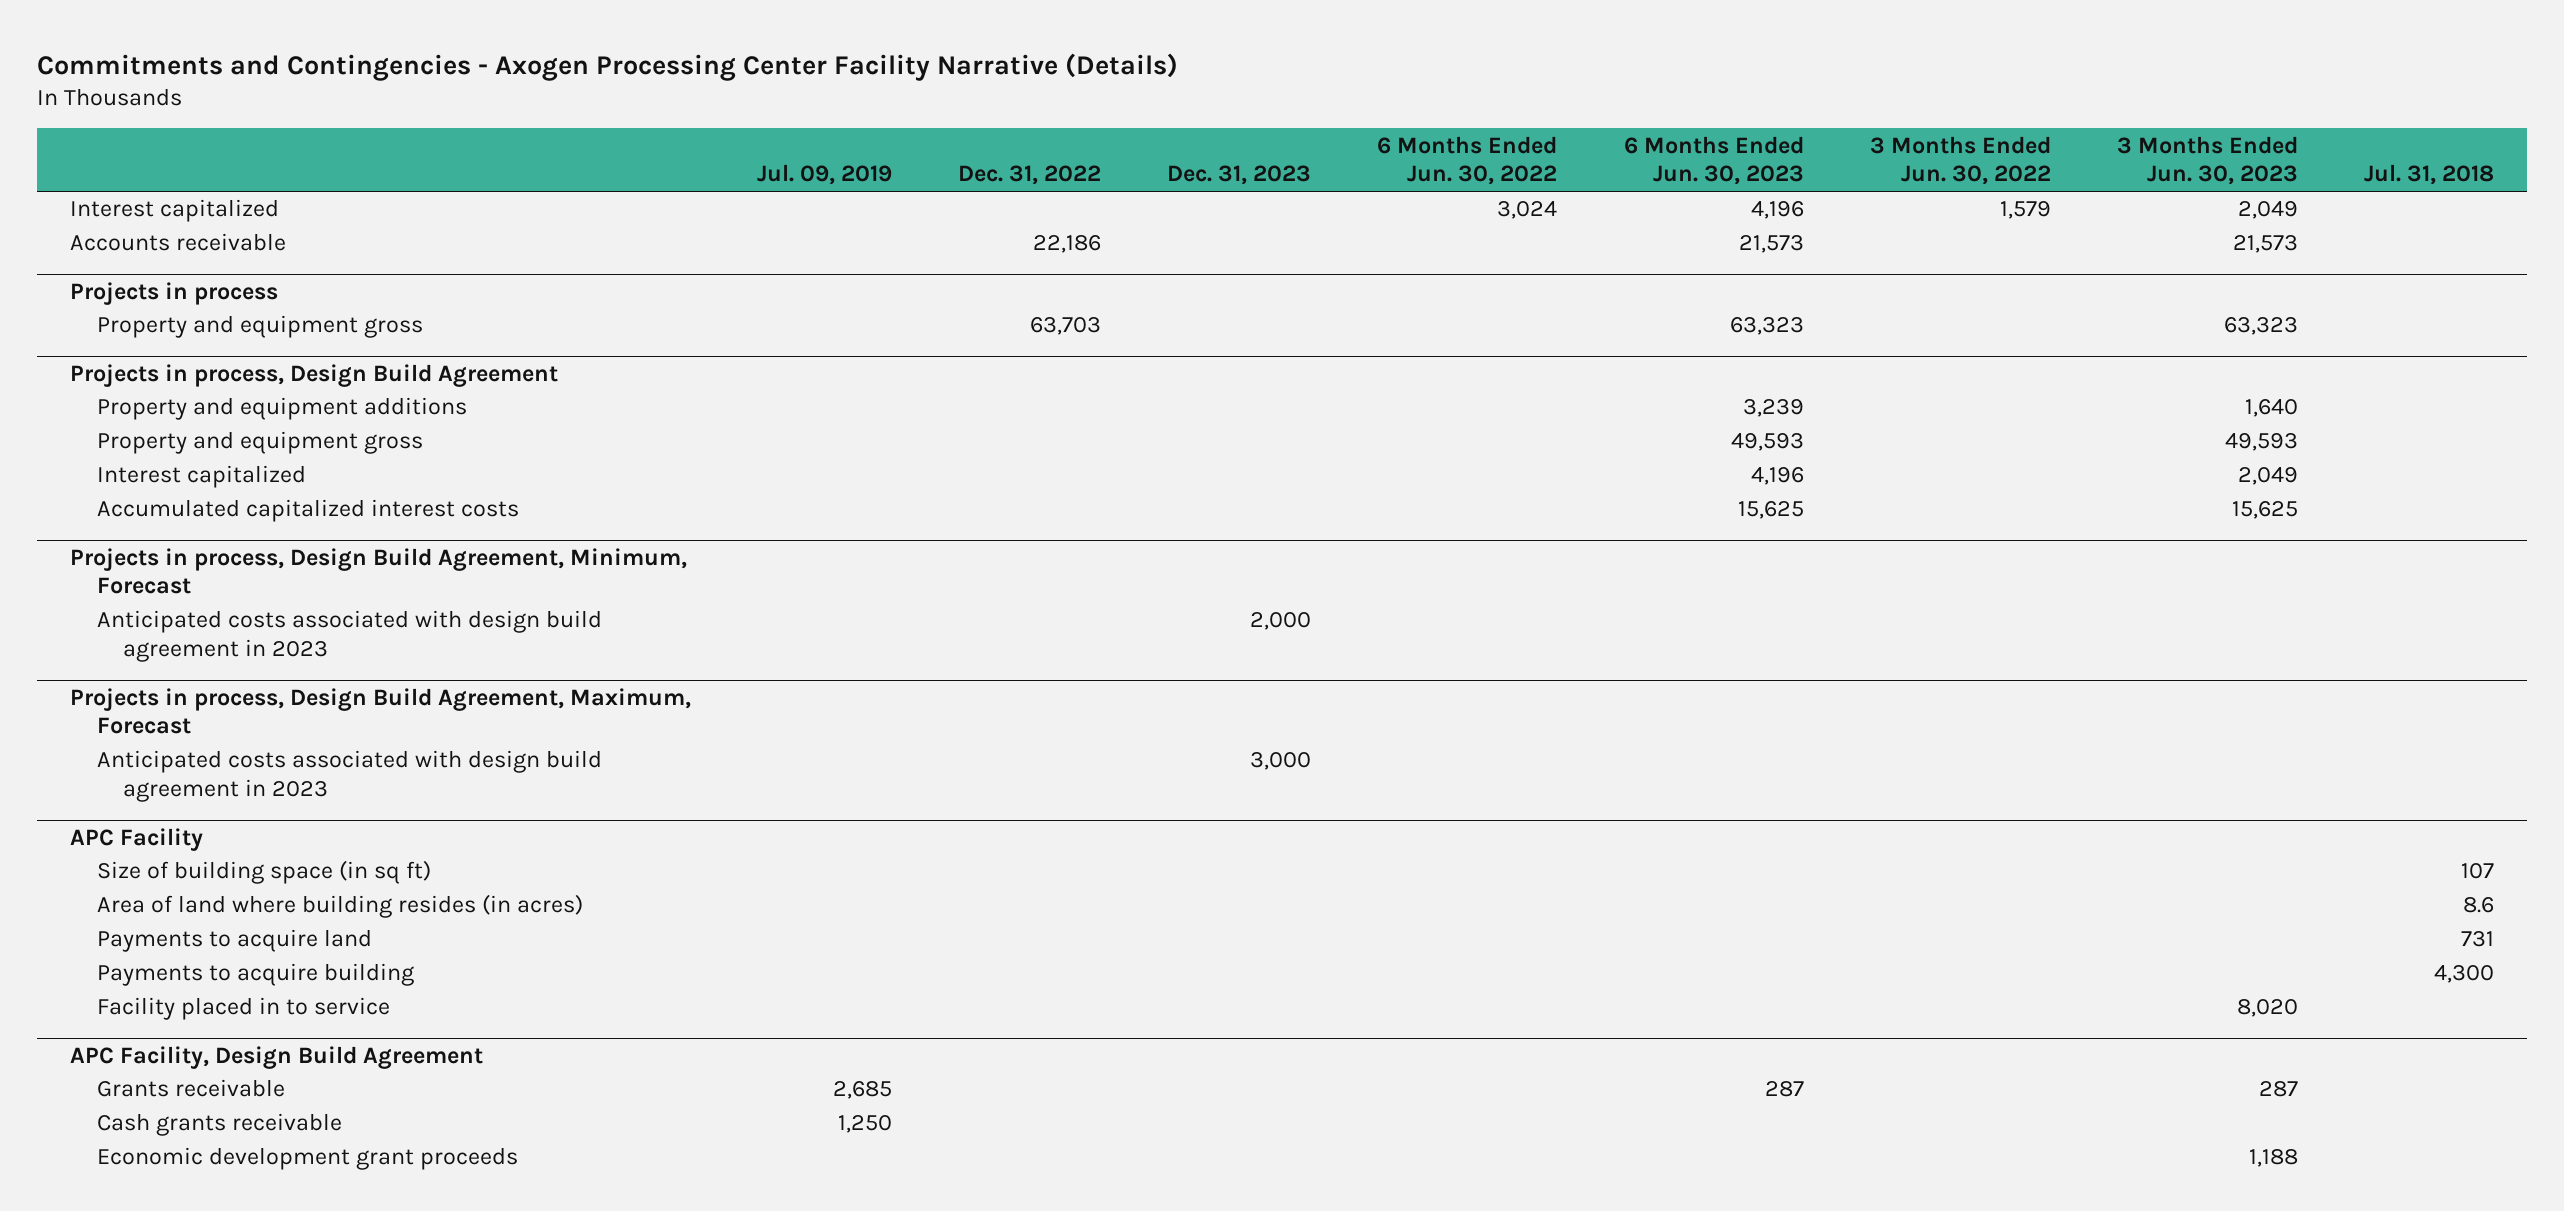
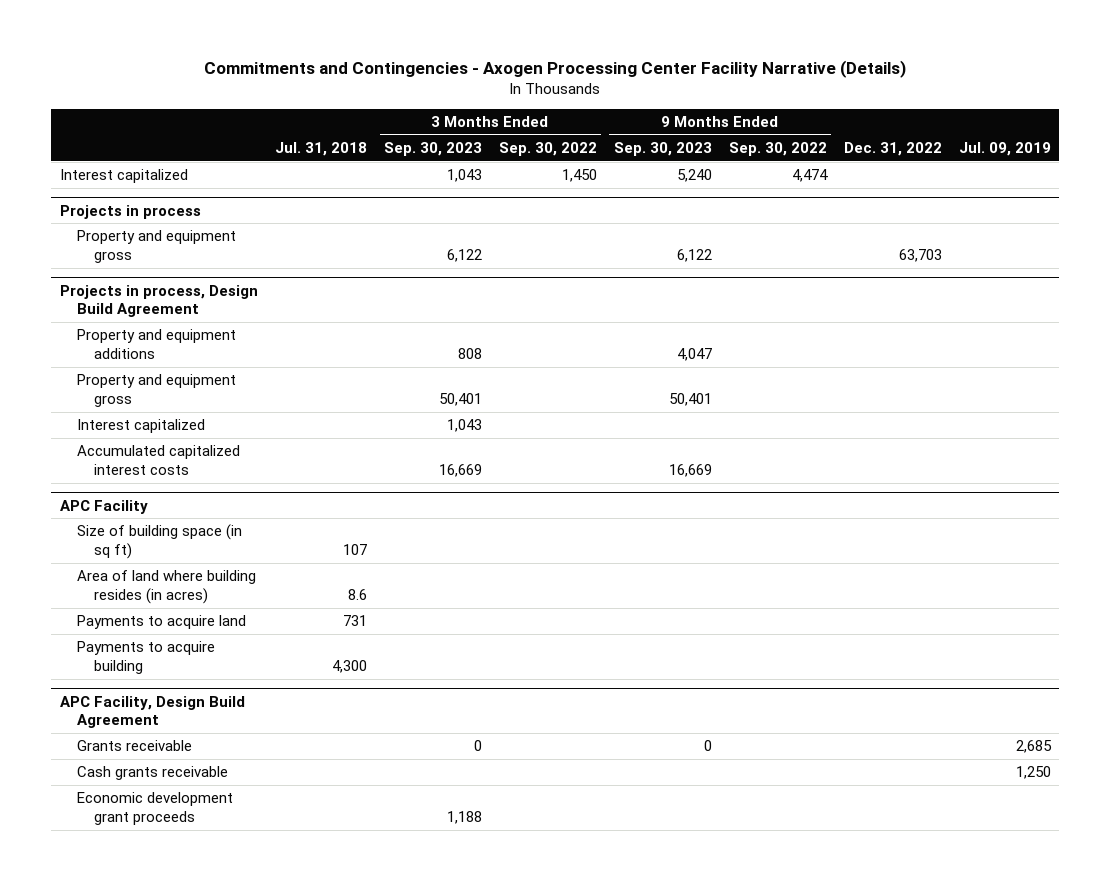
- | Jul. 09, 2019 | Dec. 31, 2022 | Dec. 31, 2023 | 6 Months Ended Jun. 30, 2022 | 6 Months Ended Jun. 30, 2023 | 3 Months Ended Jun. 30, 2022 | 3 Months Ended Jun. 30, 2023 | Jul. 31, 2018
+ | Jul. 31, 2018 | 3 Months Ended Sep. 30, 2023 | 3 Months Ended Sep. 30, 2022 | 9 Months Ended Sep. 30, 2023 | 9 Months Ended Sep. 30, 2022 | Dec. 31, 2022 | Jul. 09, 2019
- Accounts receivable | | 22,186 | | | 21,573 | | 21,573 |
- Projects in process, Design Build Agreement, Minimum, Forecast
- Anticipated costs associated with design build agreement in 2023 | | | 2,000 | | | | |
- Projects in process, Design Build Agreement, Maximum, Forecast
- Anticipated costs associated with design build agreement in 2023 | | | 3,000 | | | | |
@ APC Facility
- Facility placed in to service | | | | | | | 8,020 |

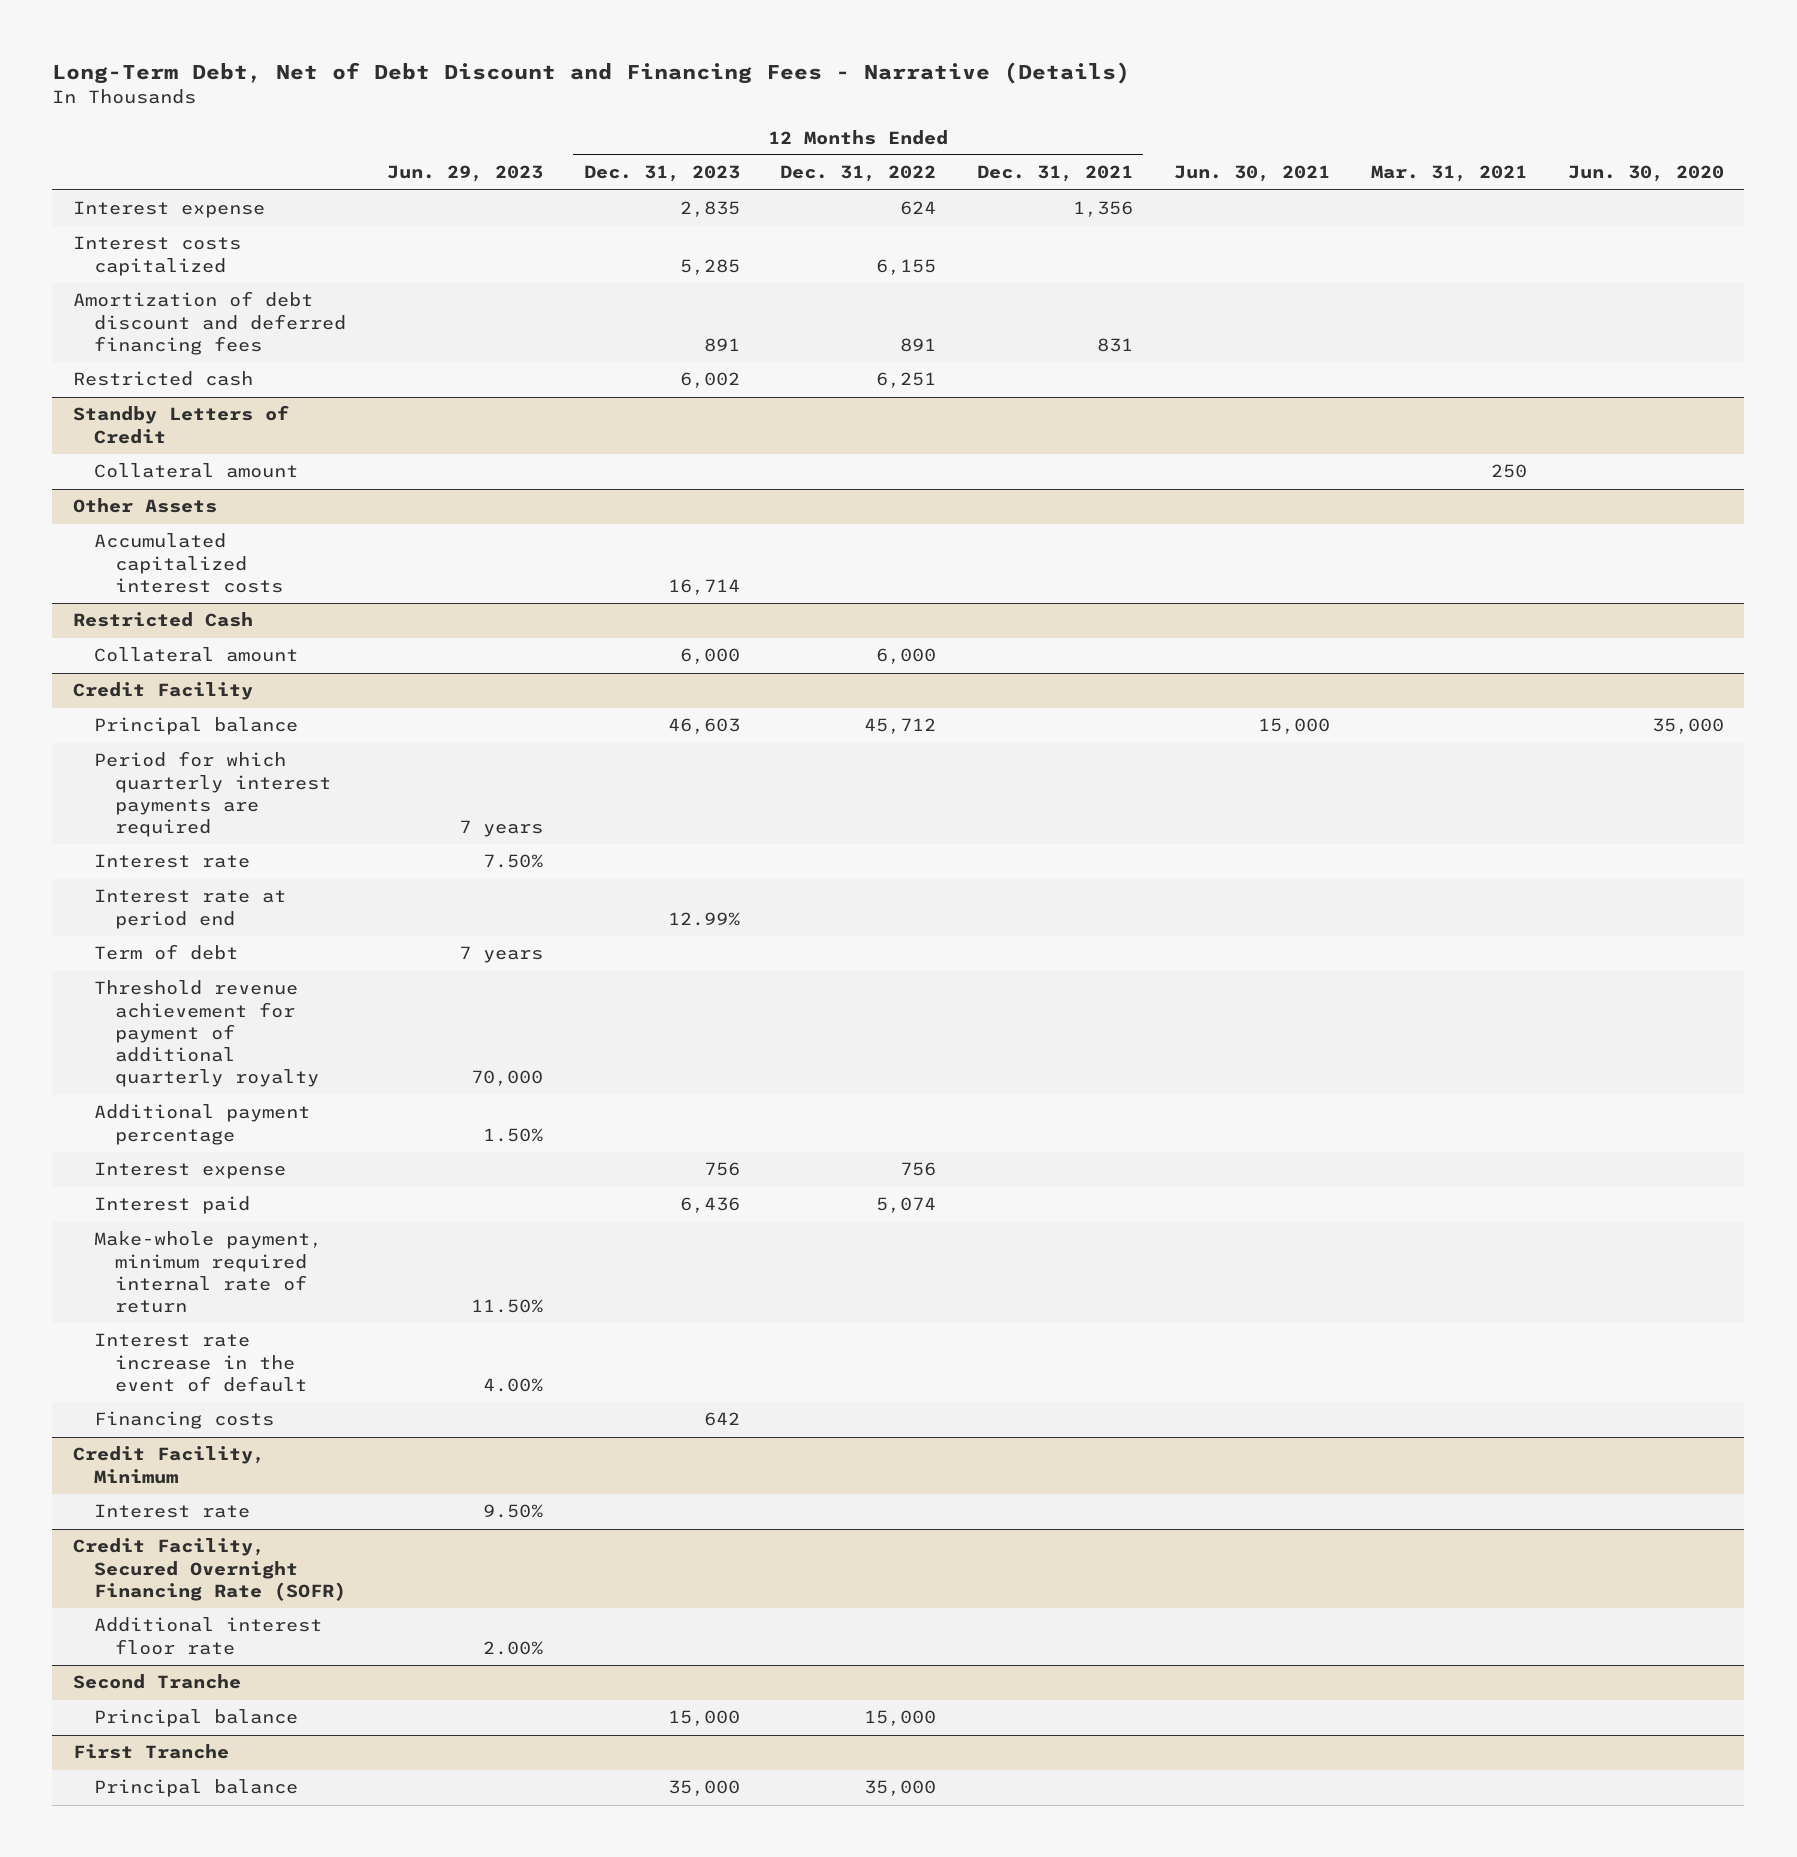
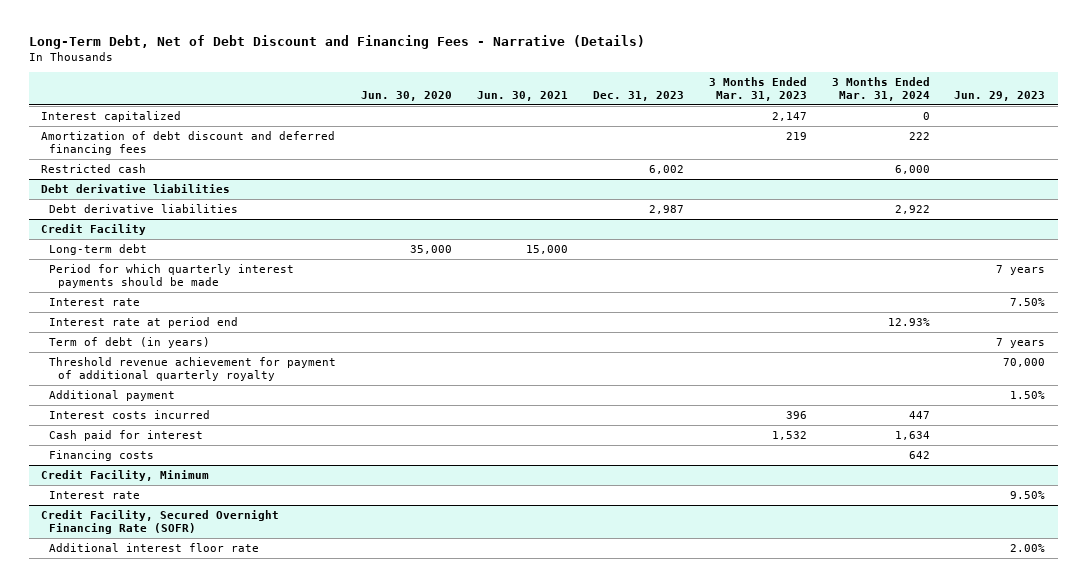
- | Jun. 29, 2023 | 12 Months Ended Dec. 31, 2023 | 12 Months Ended Dec. 31, 2022 | 12 Months Ended Dec. 31, 2021 | Jun. 30, 2021 | Mar. 31, 2021 | Jun. 30, 2020
+ | Jun. 30, 2020 | Jun. 30, 2021 | Dec. 31, 2023 | 3 Months Ended Mar. 31, 2023 | 3 Months Ended Mar. 31, 2024 | Jun. 29, 2023
- Interest expense | | 2,835 | 624 | 1,356 | | |
- Interest costs capitalized | | 5,285 | 6,155 | | | |
+ Interest capitalized | | | | 2,147 | 0 |
- Standby Letters of Credit
- Collateral amount | | | | | | 250 |
- Other Assets
- Accumulated capitalized interest costs | | 16,714 | | | | |
- Restricted Cash
- Collateral amount | | 6,000 | 6,000 | | | |
+ Debt derivative liabilities
+ Debt derivative liabilities | | | 2,987 | | 2,922 |
@ Credit Facility
- Principal balance | | 46,603 | 45,712 | | 15,000 | | 35,000
- Period for which quarterly interest payments are required | 7 years | | | | | |
+ Long-term debt | 35,000 | 15,000 | | | |
+ Period for which quarterly interest payments should be made | | | | | | 7 years
- Term of debt | 7 years | | | | | |
+ Term of debt (in years) | | | | | | 7 years
- Additional payment percentage | 1.50% | | | | | |
- Interest expense | | 756 | 756 | | | |
- Interest paid | | 6,436 | 5,074 | | | |
- Make-whole payment, minimum required internal rate of return | 11.50% | | | | | |
- Interest rate increase in the event of default | 4.00% | | | | | |
+ Additional payment | | | | | | 1.50%
+ Interest costs incurred | | | | 396 | 447 |
+ Cash paid for interest | | | | 1,532 | 1,634 |
- Second Tranche
- Principal balance | | 15,000 | 15,000 | | | |
- First Tranche
- Principal balance | | 35,000 | 35,000 | | | |

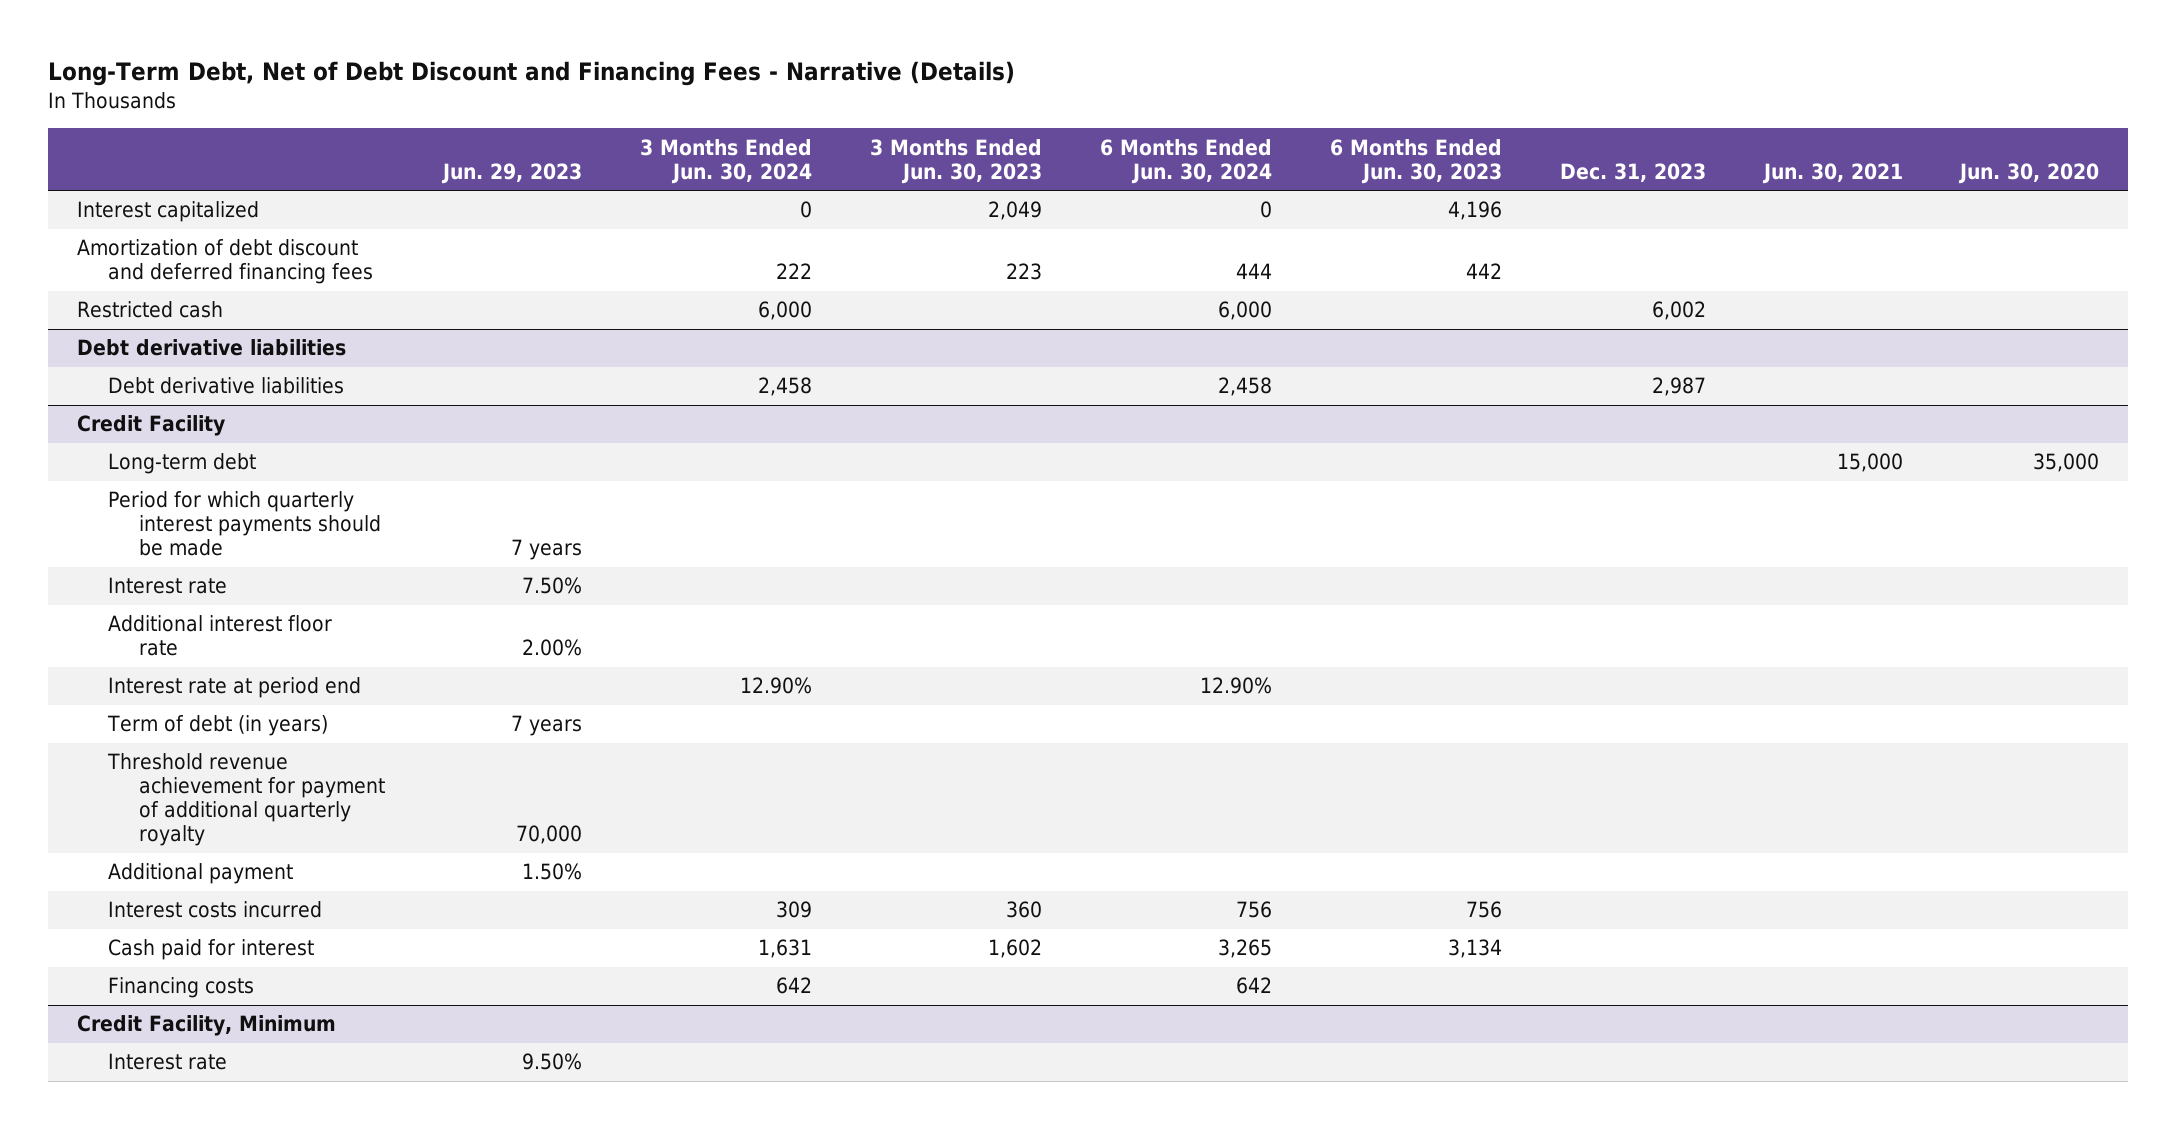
- | Jun. 30, 2020 | Jun. 30, 2021 | Dec. 31, 2023 | 3 Months Ended Mar. 31, 2023 | 3 Months Ended Mar. 31, 2024 | Jun. 29, 2023
+ | Jun. 29, 2023 | 3 Months Ended Jun. 30, 2024 | 3 Months Ended Jun. 30, 2023 | 6 Months Ended Jun. 30, 2024 | 6 Months Ended Jun. 30, 2023 | Dec. 31, 2023 | Jun. 30, 2021 | Jun. 30, 2020
@ Credit Facility
+ Additional interest floor rate | 2.00% | | | | | | |
- Credit Facility, Secured Overnight Financing Rate (SOFR)
- Additional interest floor rate | | | | | | 2.00%

